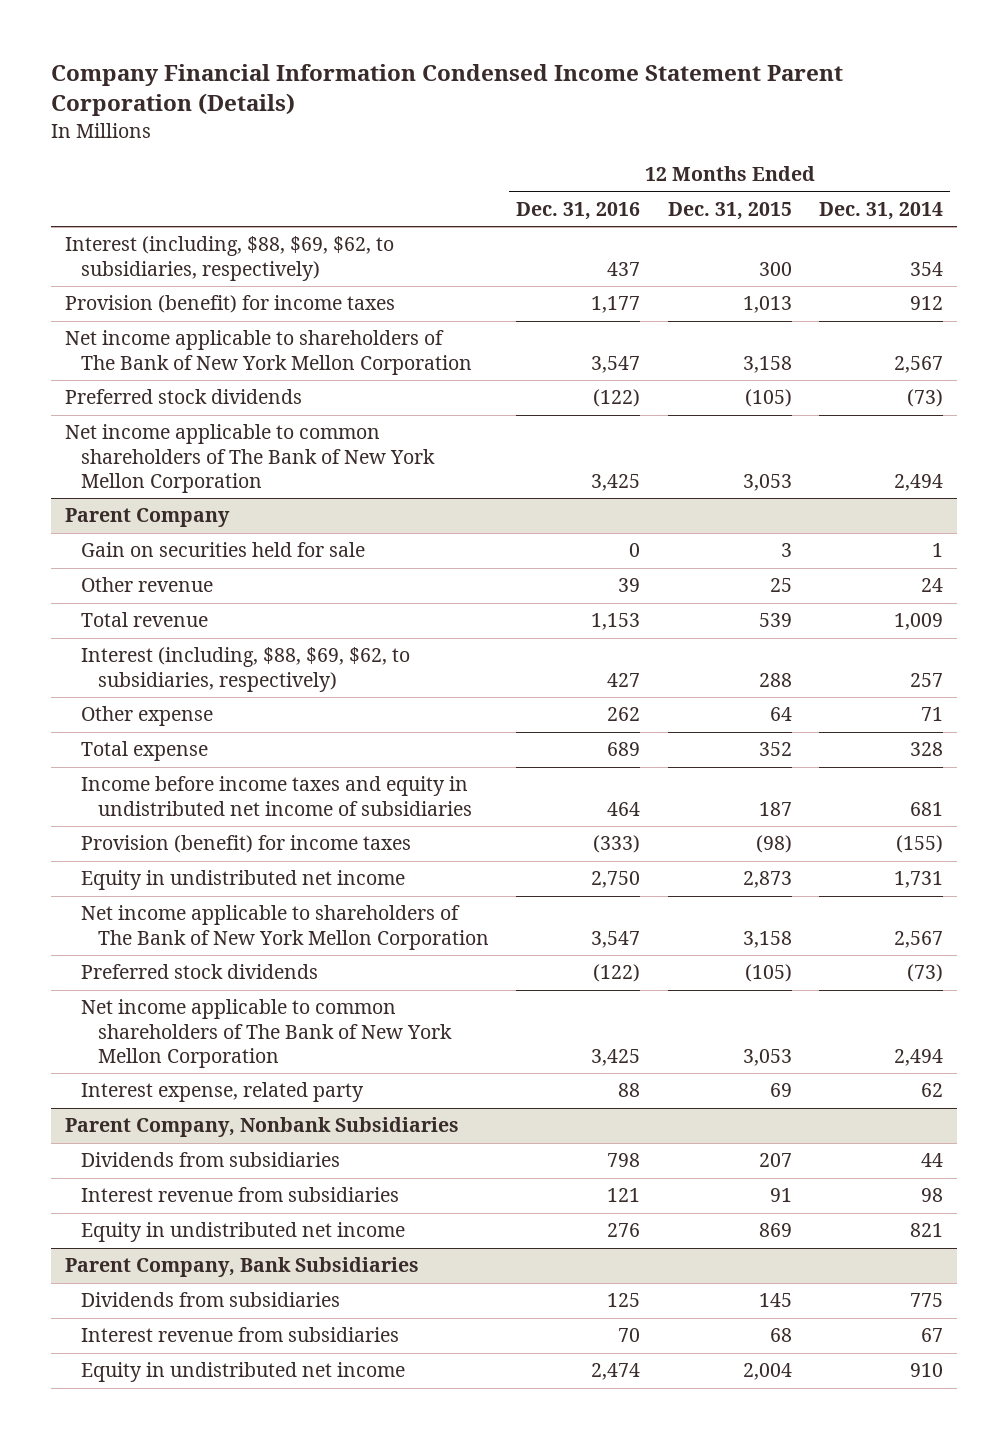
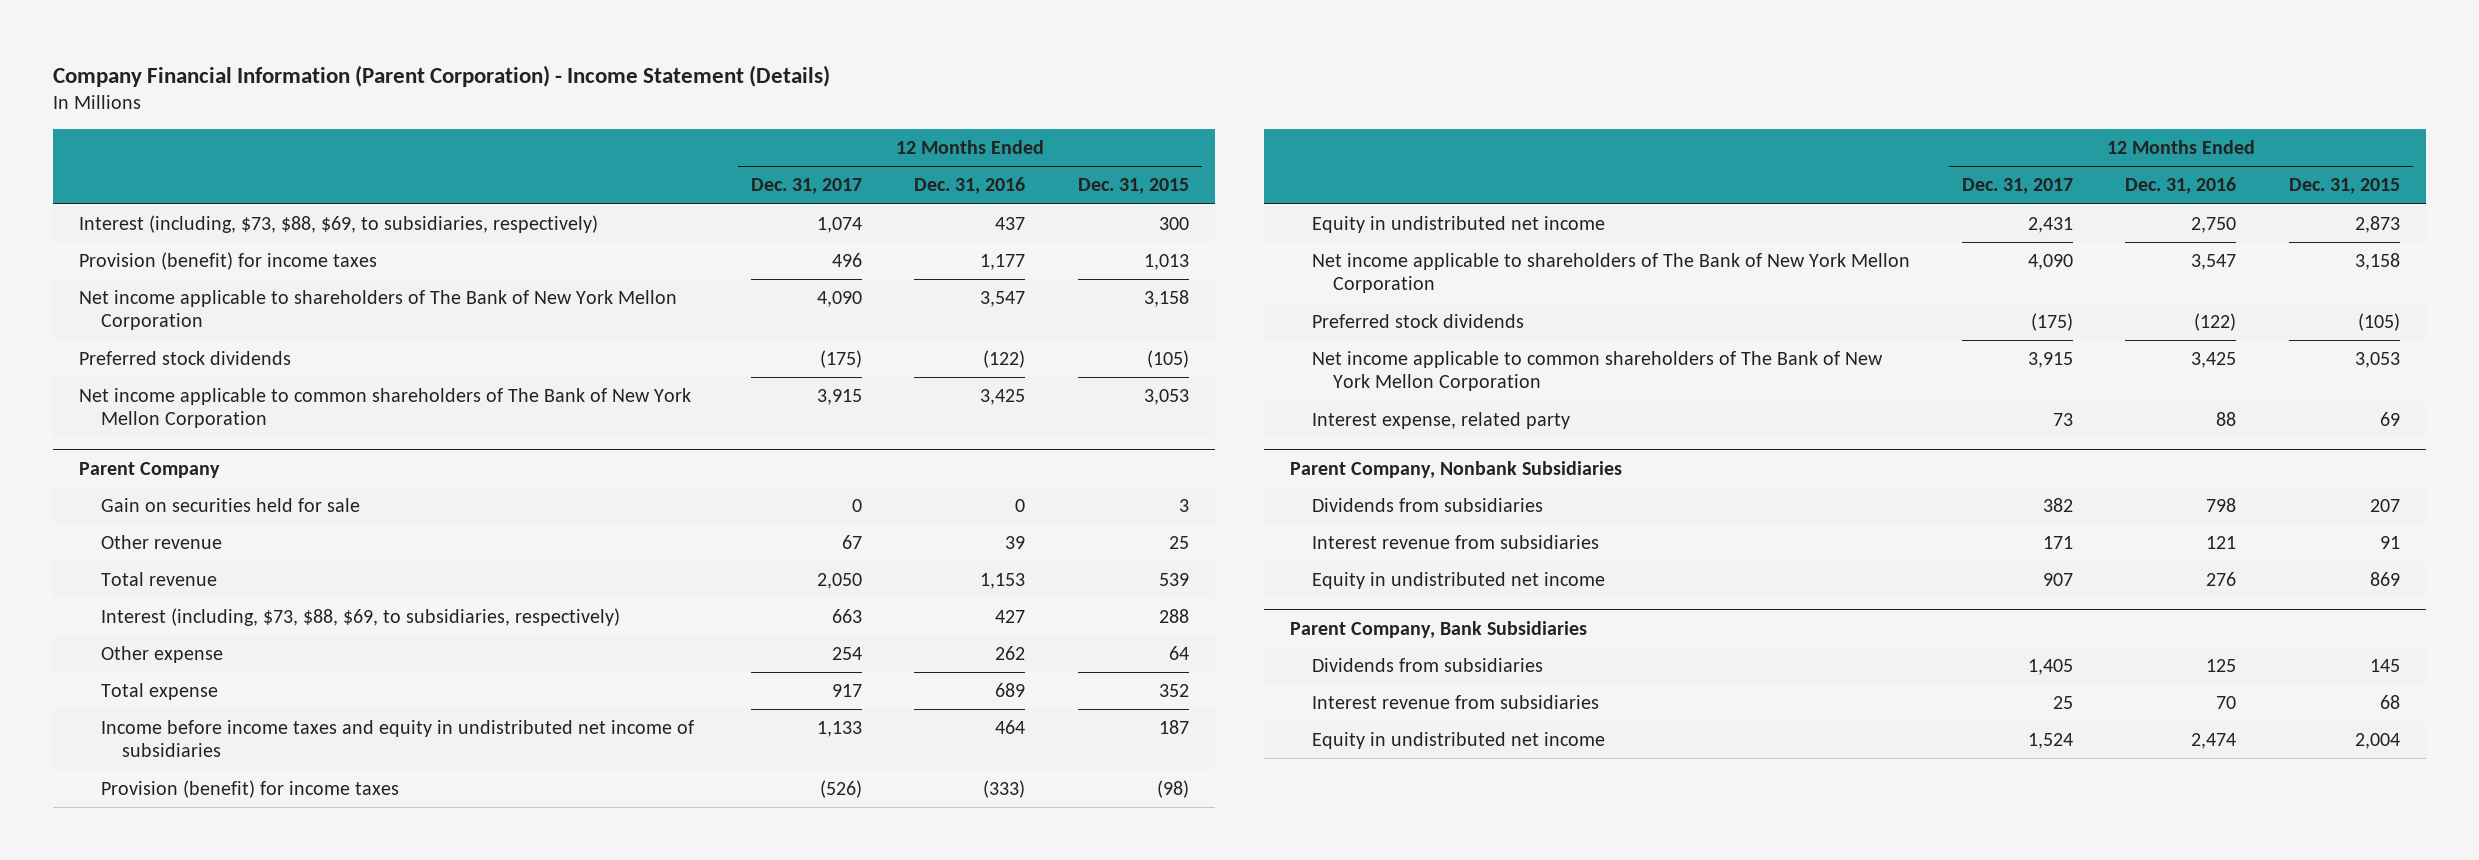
- Company Financial Information Condensed Income Statement Parent Corporation (Details)
+ Company Financial Information (Parent Corporation) - Income Statement (Details)
- | 12 Months Ended Dec. 31, 2016 | 12 Months Ended Dec. 31, 2015 | 12 Months Ended Dec. 31, 2014
+ | 12 Months Ended Dec. 31, 2017 | 12 Months Ended Dec. 31, 2016 | 12 Months Ended Dec. 31, 2015
- Interest (including, $88, $69, $62, to subsidiaries, respectively) | 437 | 300 | 354
+ Interest (including, $73, $88, $69, to subsidiaries, respectively) | 1,074 | 437 | 300
@ Parent Company
- Interest (including, $88, $69, $62, to subsidiaries, respectively) | 427 | 288 | 257
+ Interest (including, $73, $88, $69, to subsidiaries, respectively) | 663 | 427 | 288

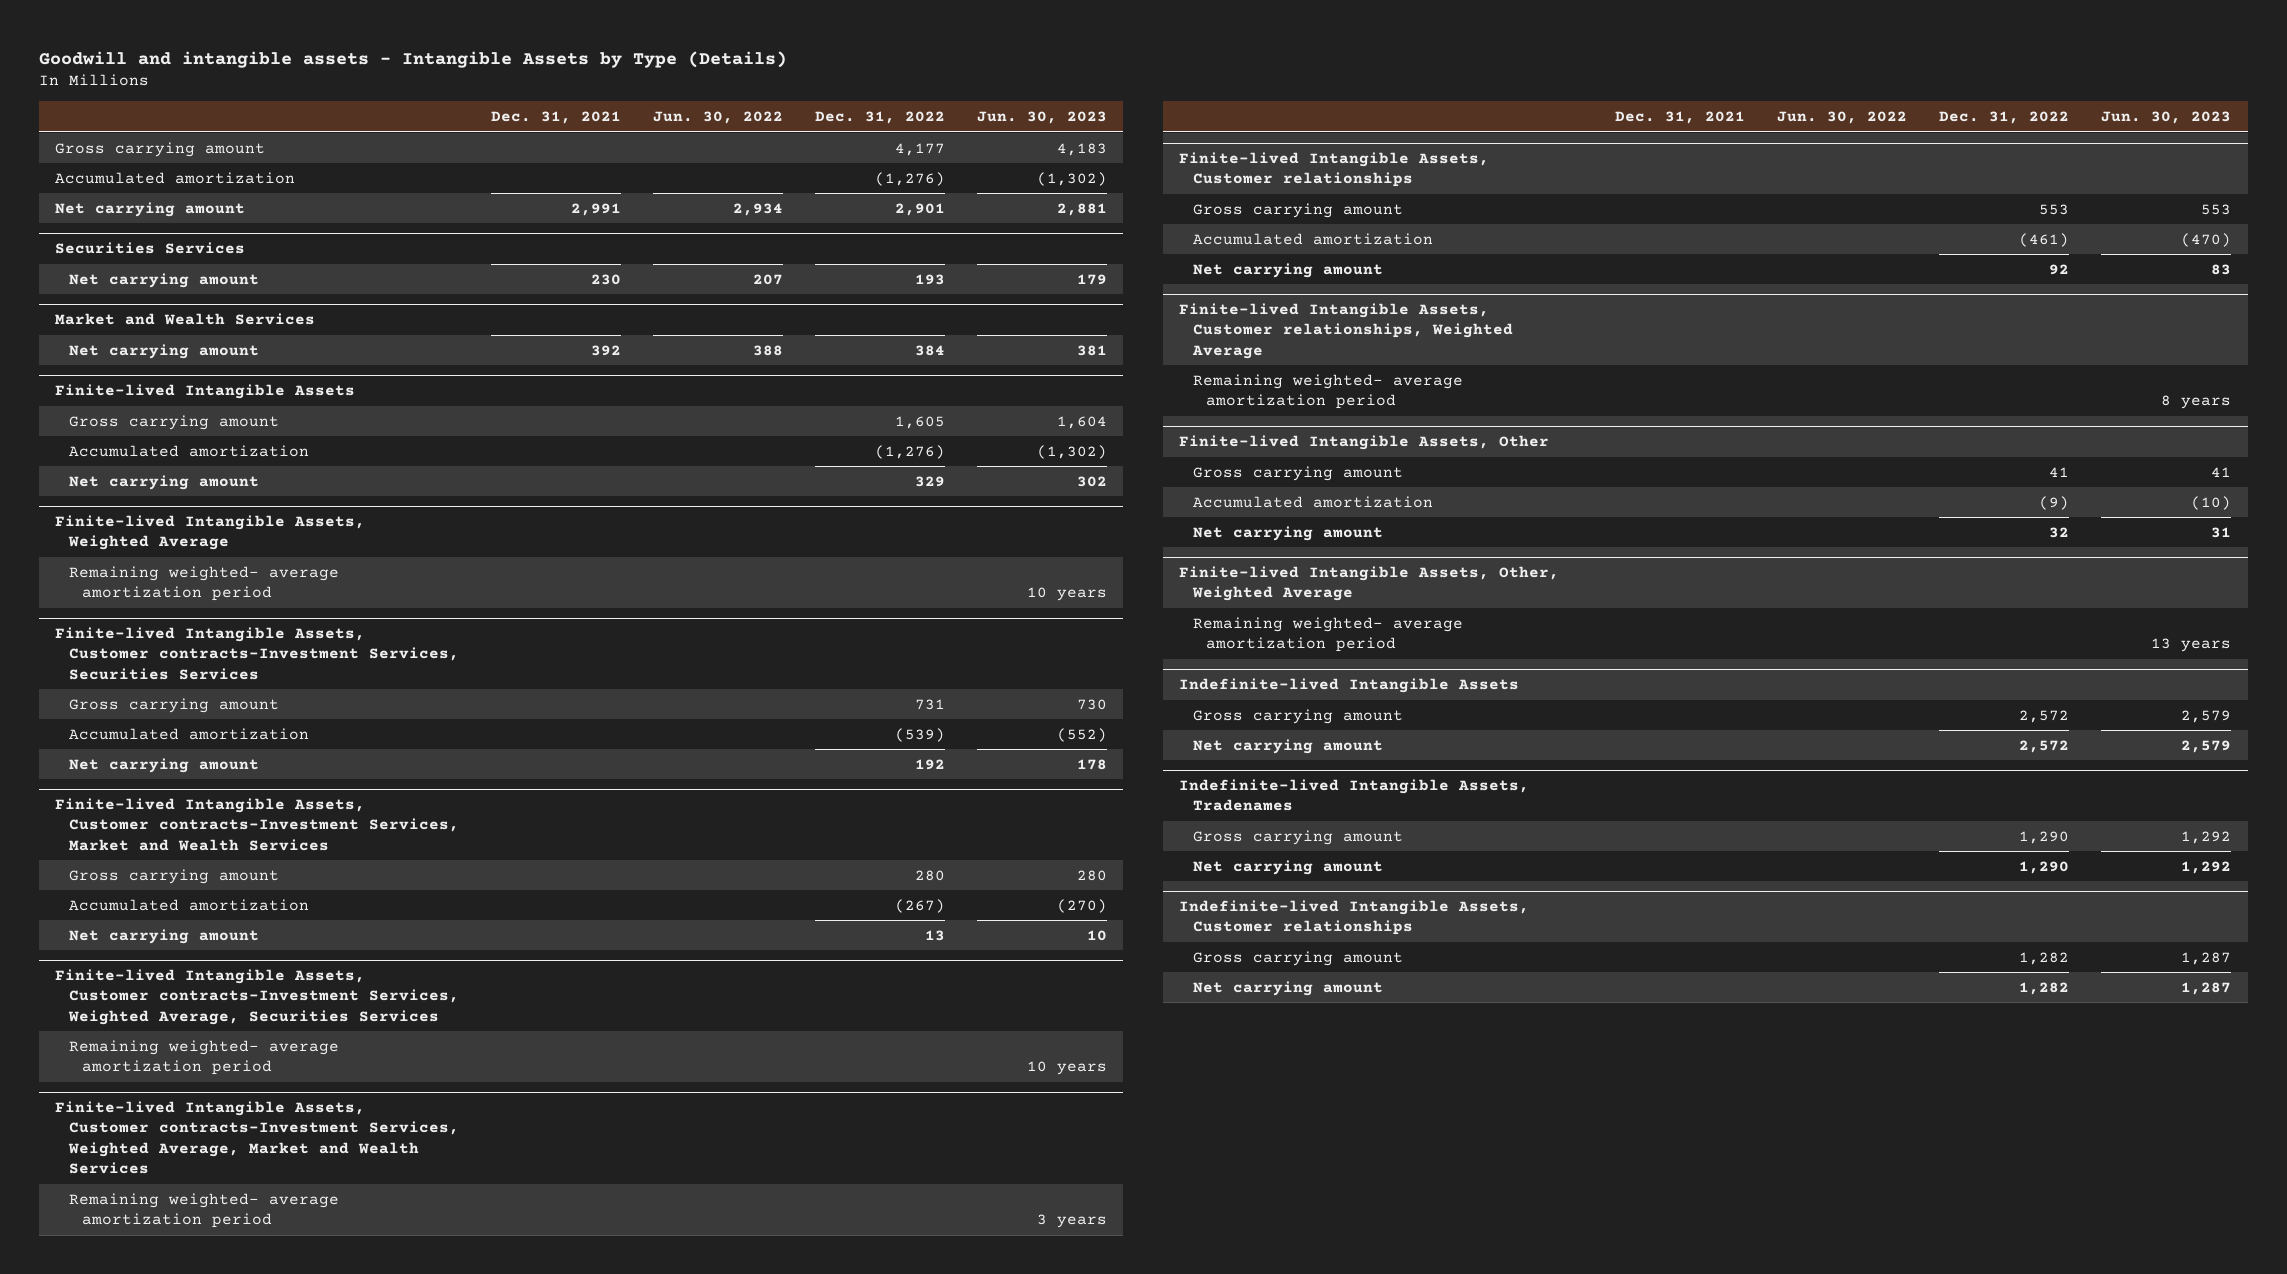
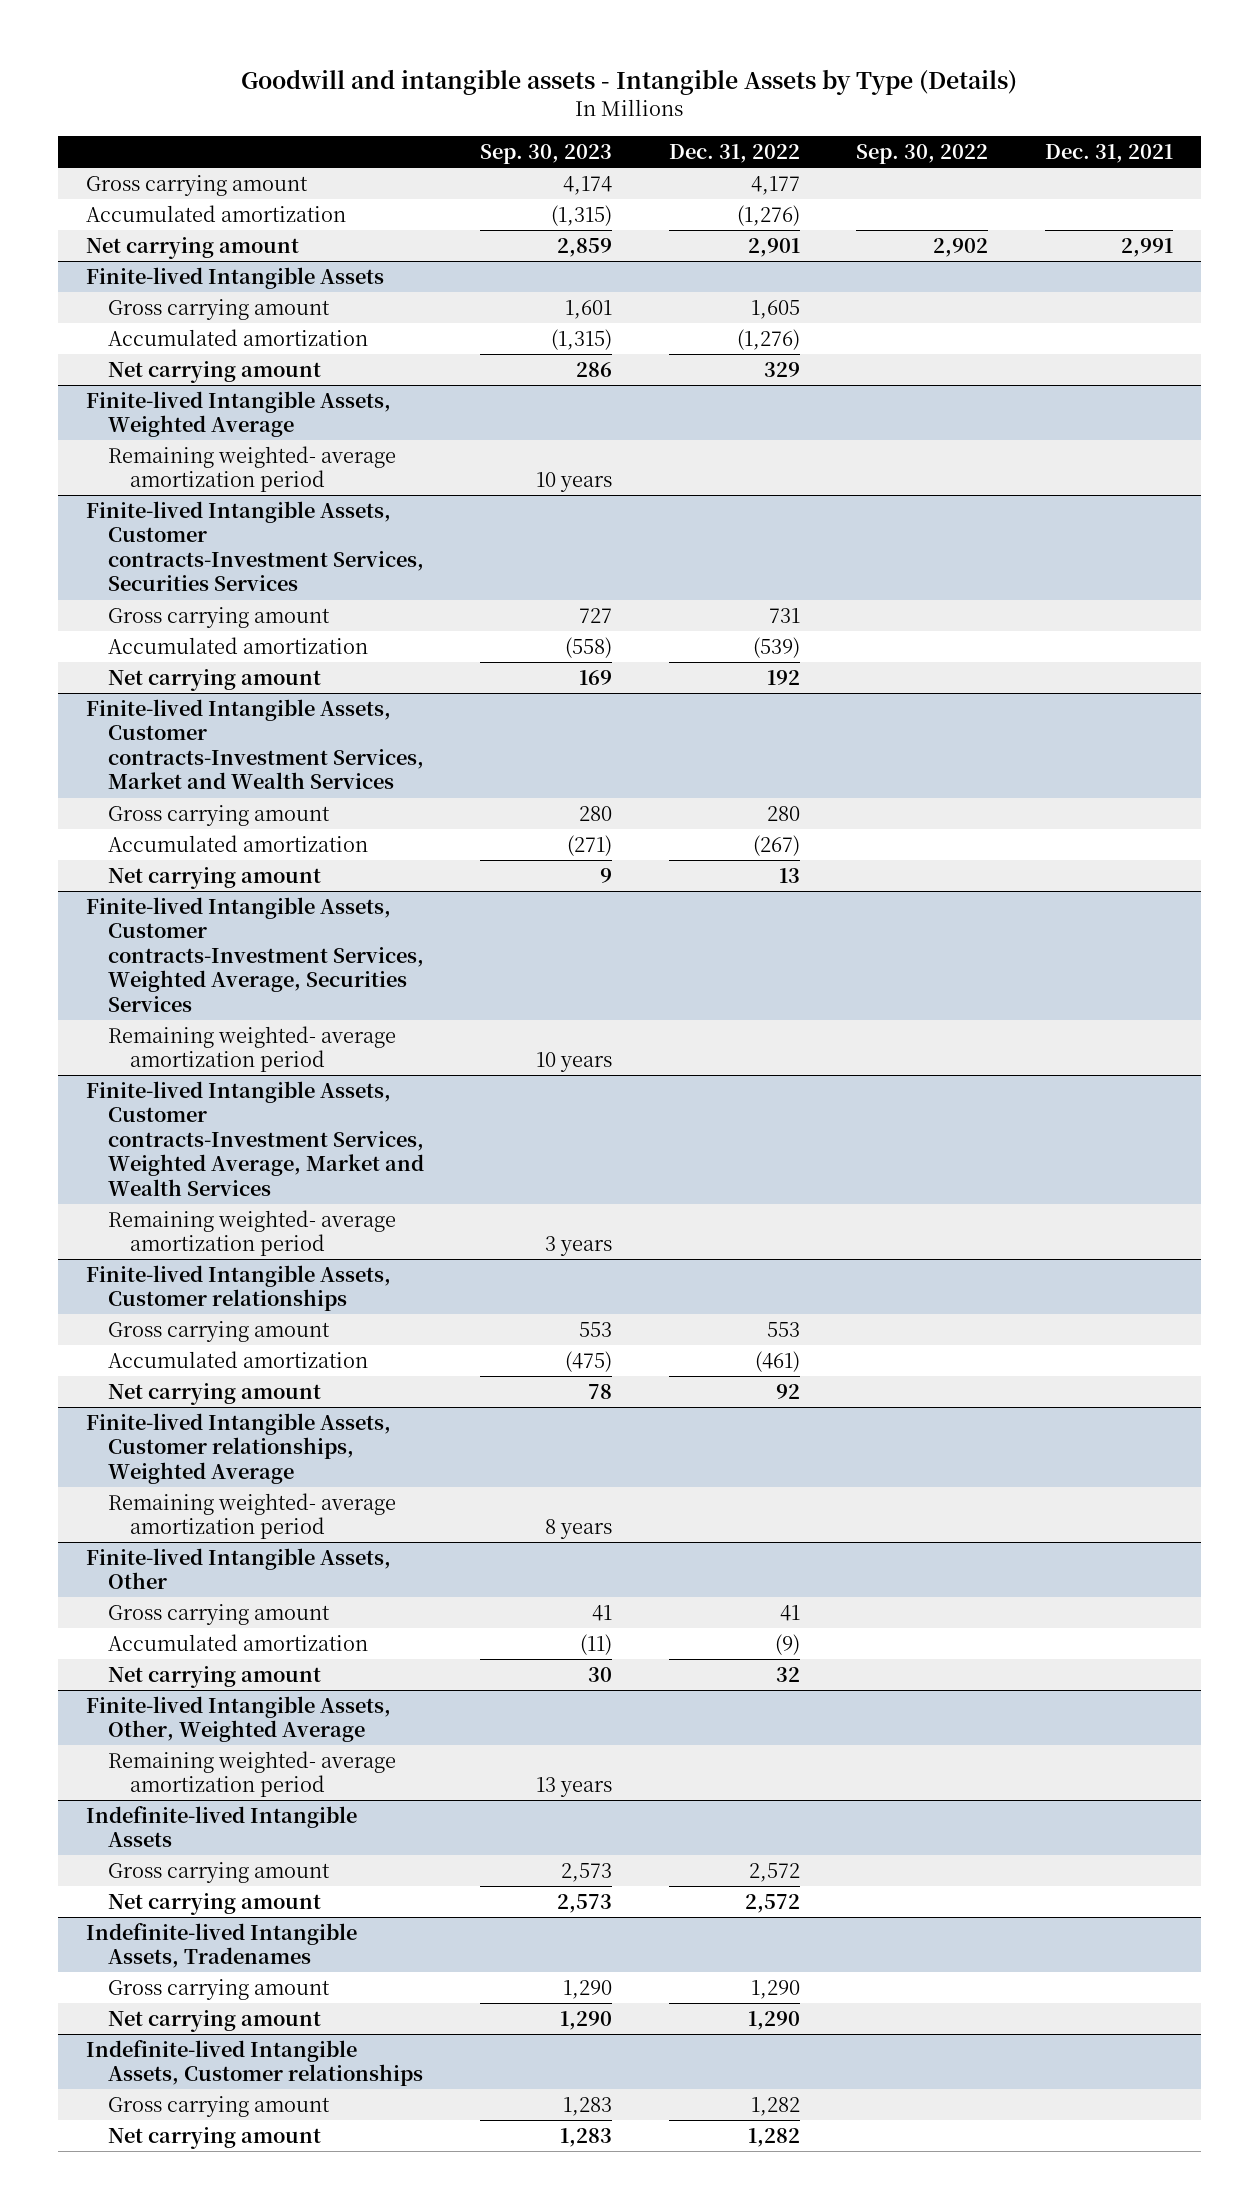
- | Dec. 31, 2021 | Jun. 30, 2022 | Dec. 31, 2022 | Jun. 30, 2023
+ | Sep. 30, 2023 | Dec. 31, 2022 | Sep. 30, 2022 | Dec. 31, 2021
- Securities Services
- Net carrying amount | 230 | 207 | 193 | 179
- Market and Wealth Services
- Net carrying amount | 392 | 388 | 384 | 381

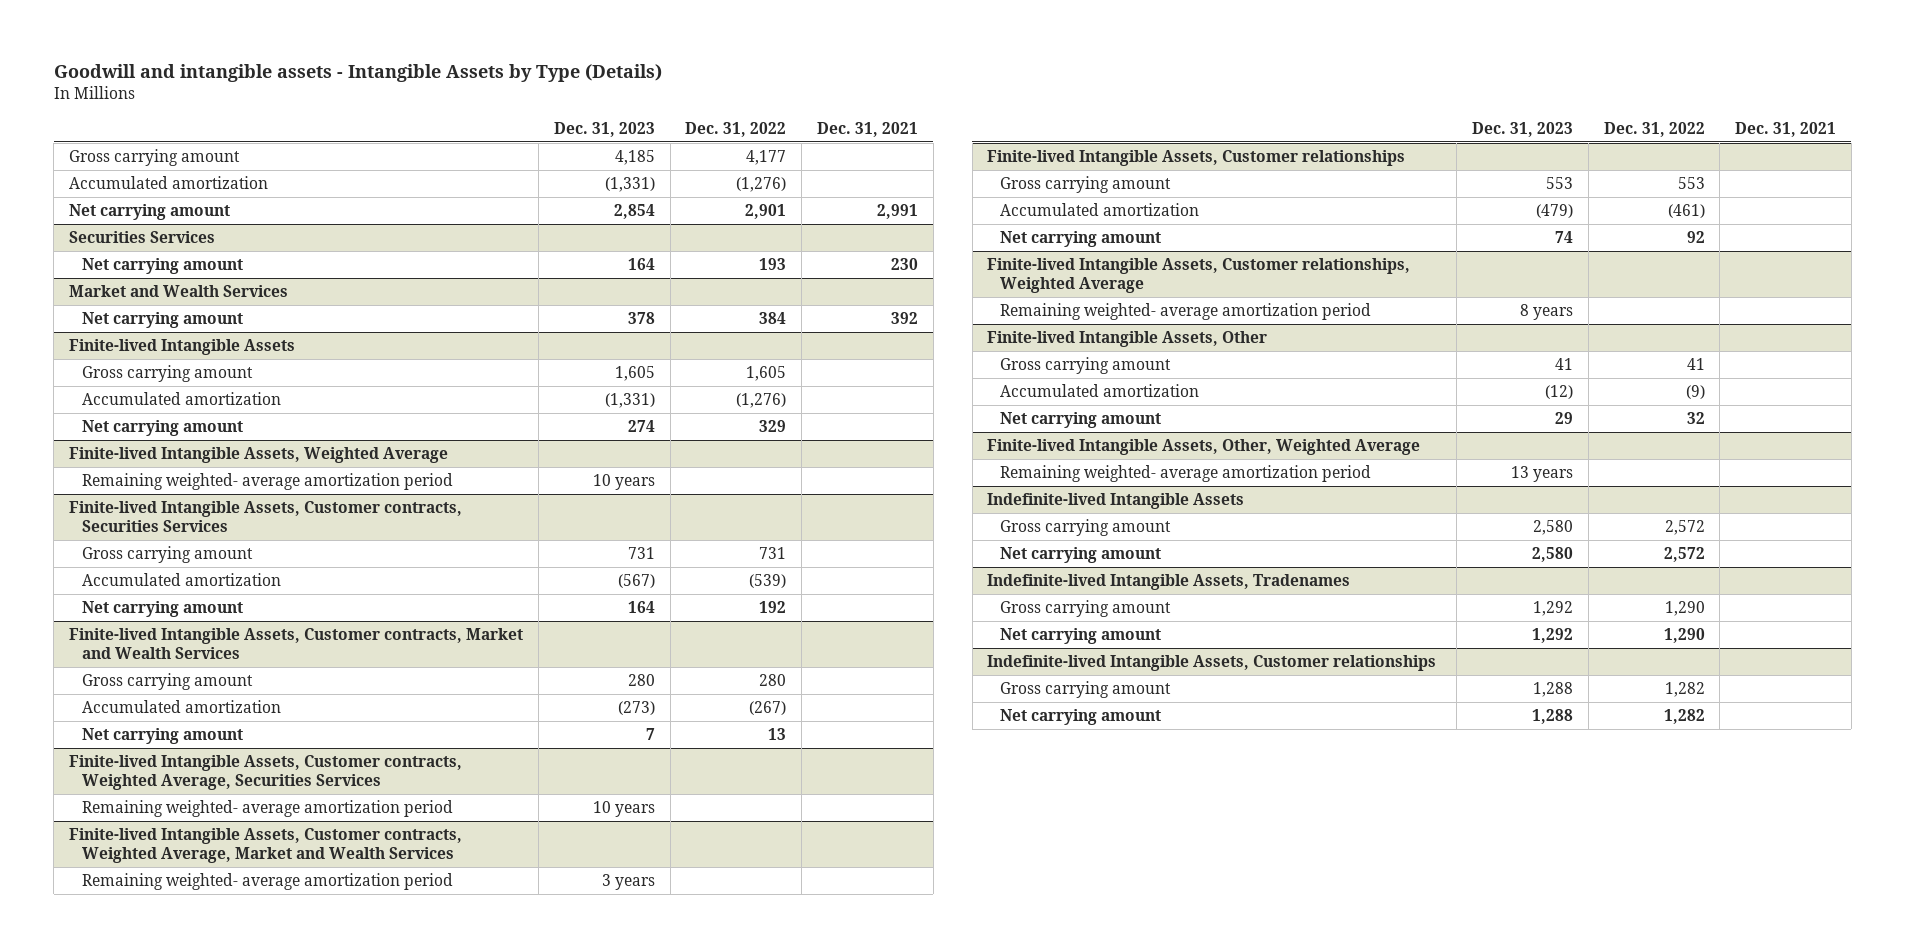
- | Sep. 30, 2023 | Dec. 31, 2022 | Sep. 30, 2022 | Dec. 31, 2021
+ | Dec. 31, 2023 | Dec. 31, 2022 | Dec. 31, 2021
+ Securities Services
+ Net carrying amount | 164 | 193 | 230
+ Market and Wealth Services
+ Net carrying amount | 378 | 384 | 392
- Finite-lived Intangible Assets, Customer contracts-Investment Services, Securities Services
+ Finite-lived Intangible Assets, Customer contracts, Securities Services
- Finite-lived Intangible Assets, Customer contracts-Investment Services, Market and Wealth Services
+ Finite-lived Intangible Assets, Customer contracts, Market and Wealth Services
- Finite-lived Intangible Assets, Customer contracts-Investment Services, Weighted Average, Securities Services
+ Finite-lived Intangible Assets, Customer contracts, Weighted Average, Securities Services
- Finite-lived Intangible Assets, Customer contracts-Investment Services, Weighted Average, Market and Wealth Services
+ Finite-lived Intangible Assets, Customer contracts, Weighted Average, Market and Wealth Services

